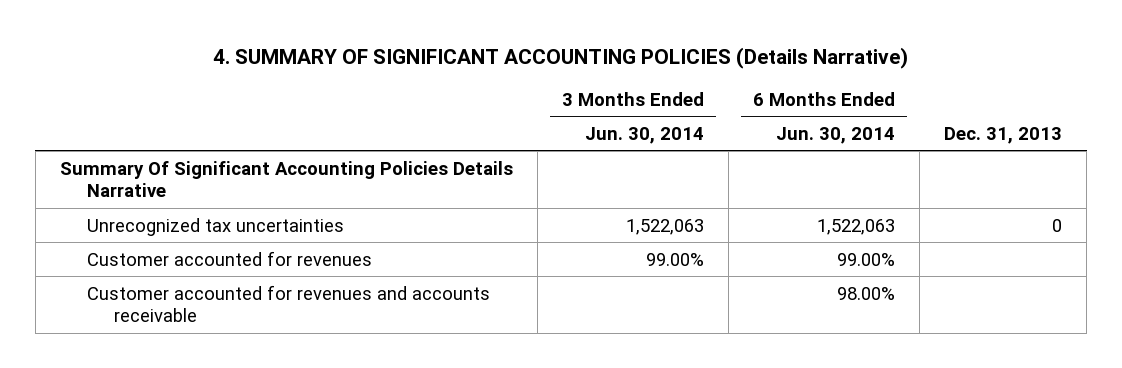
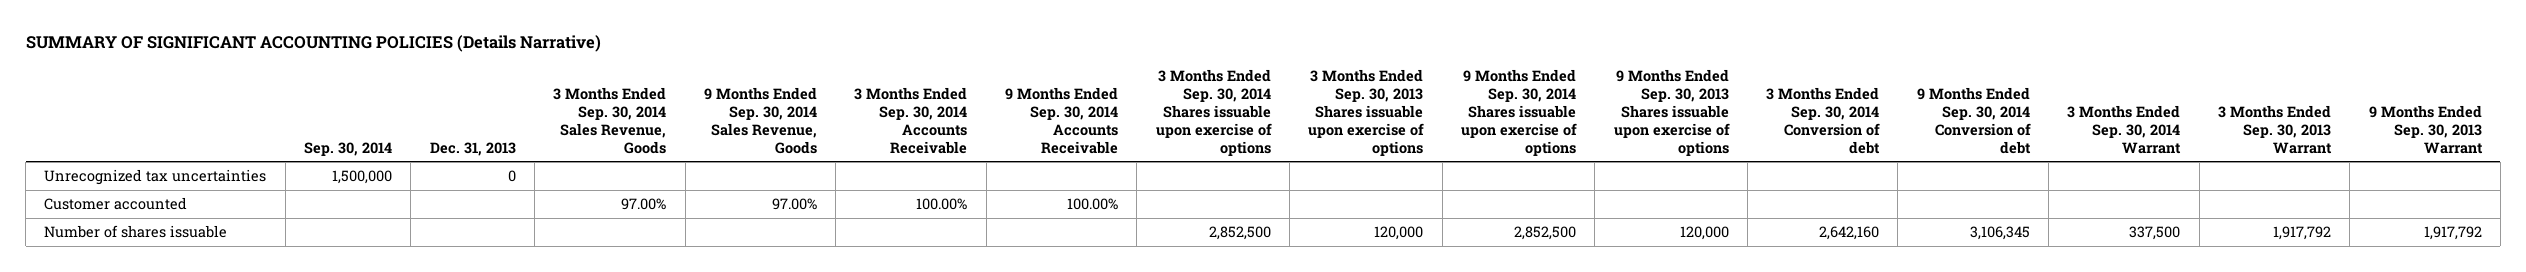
- 4. SUMMARY OF SIGNIFICANT ACCOUNTING POLICIES (Details Narrative)
+ SUMMARY OF SIGNIFICANT ACCOUNTING POLICIES (Details Narrative)
- | 3 Months Ended Jun. 30, 2014 | 6 Months Ended Jun. 30, 2014 | Dec. 31, 2013
+ | Sep. 30, 2014 | Dec. 31, 2013 | 3 Months Ended Sep. 30, 2014 Sales Revenue, Goods | 9 Months Ended Sep. 30, 2014 Sales Revenue, Goods | 3 Months Ended Sep. 30, 2014 Accounts Receivable | 9 Months Ended Sep. 30, 2014 Accounts Receivable | 3 Months Ended Sep. 30, 2014 Shares issuable upon exercise of options | 3 Months Ended Sep. 30, 2013 Shares issuable upon exercise of options | 9 Months Ended Sep. 30, 2014 Shares issuable upon exercise of options | 9 Months Ended Sep. 30, 2013 Shares issuable upon exercise of options | 3 Months Ended Sep. 30, 2014 Conversion of debt | 9 Months Ended Sep. 30, 2014 Conversion of debt | 3 Months Ended Sep. 30, 2014 Warrant | 3 Months Ended Sep. 30, 2013 Warrant | 9 Months Ended Sep. 30, 2013 Warrant
- Summary Of Significant Accounting Policies Details Narrative
- Customer accounted for revenues | 99.00% | 99.00% |
- Customer accounted for revenues and accounts receivable | | 98.00% |
+ Customer accounted | | | 97.00% | 97.00% | 100.00% | 100.00% | | | | | | | | |
+ Number of shares issuable | | | | | | | 2,852,500 | 120,000 | 2,852,500 | 120,000 | 2,642,160 | 3,106,345 | 337,500 | 1,917,792 | 1,917,792

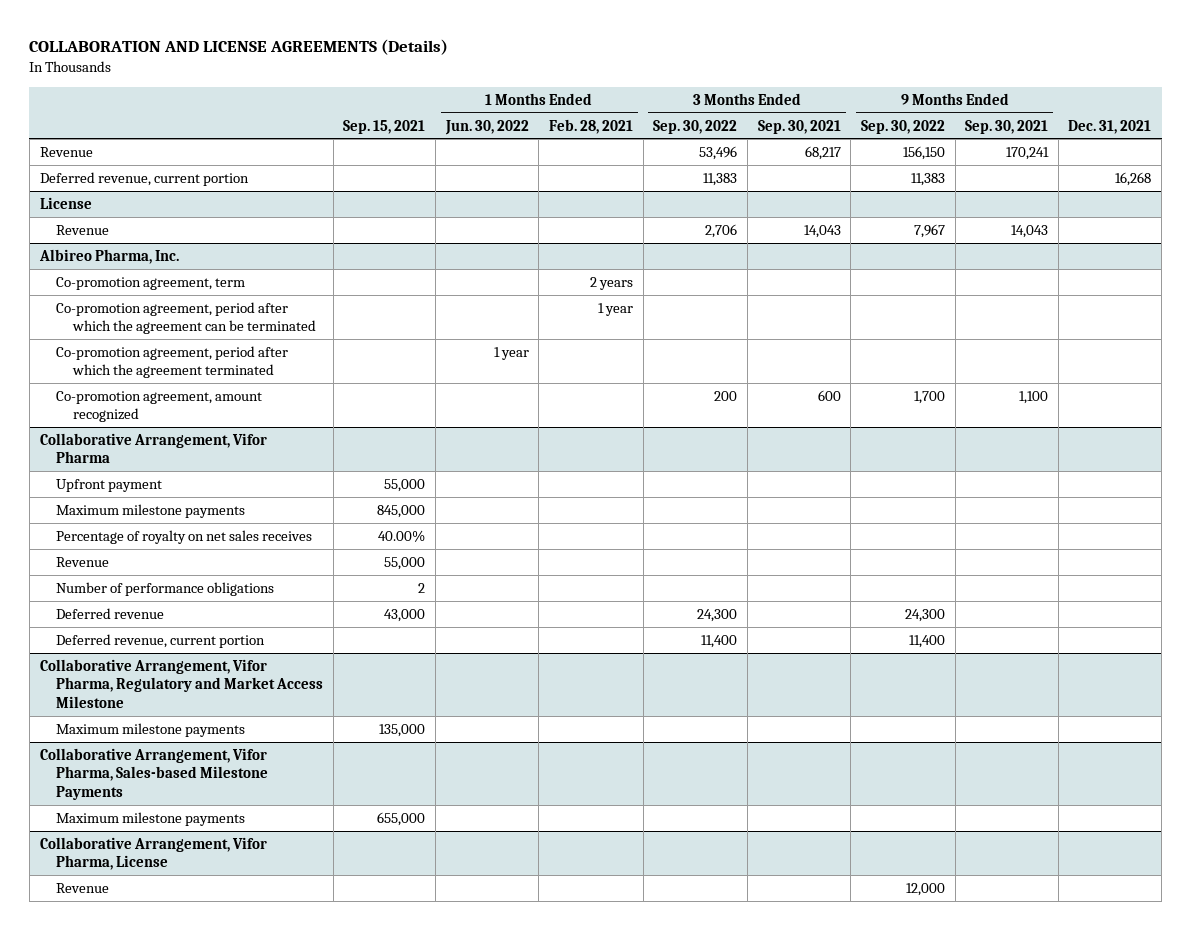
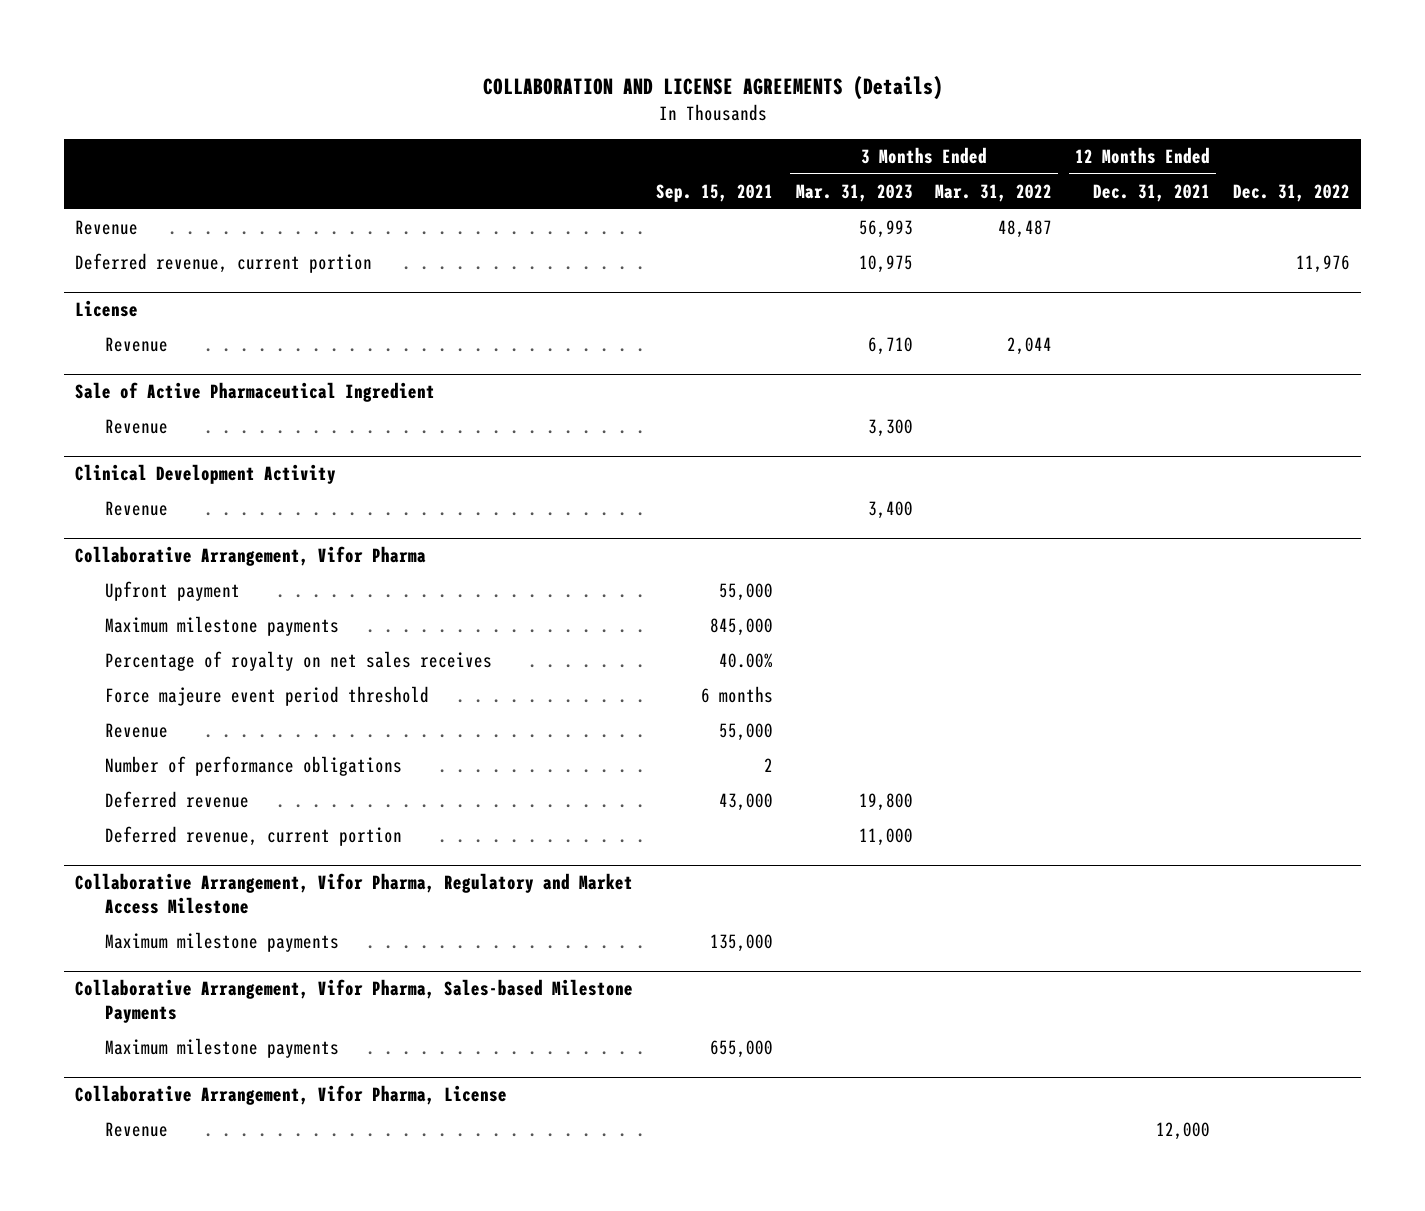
- | Sep. 15, 2021 | 1 Months Ended Jun. 30, 2022 | 1 Months Ended Feb. 28, 2021 | 3 Months Ended Sep. 30, 2022 | 3 Months Ended Sep. 30, 2021 | 9 Months Ended Sep. 30, 2022 | 9 Months Ended Sep. 30, 2021 | Dec. 31, 2021
+ | Sep. 15, 2021 | 3 Months Ended Mar. 31, 2023 | 3 Months Ended Mar. 31, 2022 | 12 Months Ended Dec. 31, 2021 | Dec. 31, 2022
- Albireo Pharma, Inc.
- Co-promotion agreement, term | | | 2 years | | | | |
- Co-promotion agreement, period after which the agreement can be terminated | | | 1 year | | | | |
- Co-promotion agreement, period after which the agreement terminated | | 1 year | | | | | |
- Co-promotion agreement, amount recognized | | | | 200 | 600 | 1,700 | 1,100 |
+ Sale of Active Pharmaceutical Ingredient
+ Revenue | | 3,300 | | |
+ Clinical Development Activity
+ Revenue | | 3,400 | | |
@ Collaborative Arrangement, Vifor Pharma
+ Force majeure event period threshold | 6 months | | | |

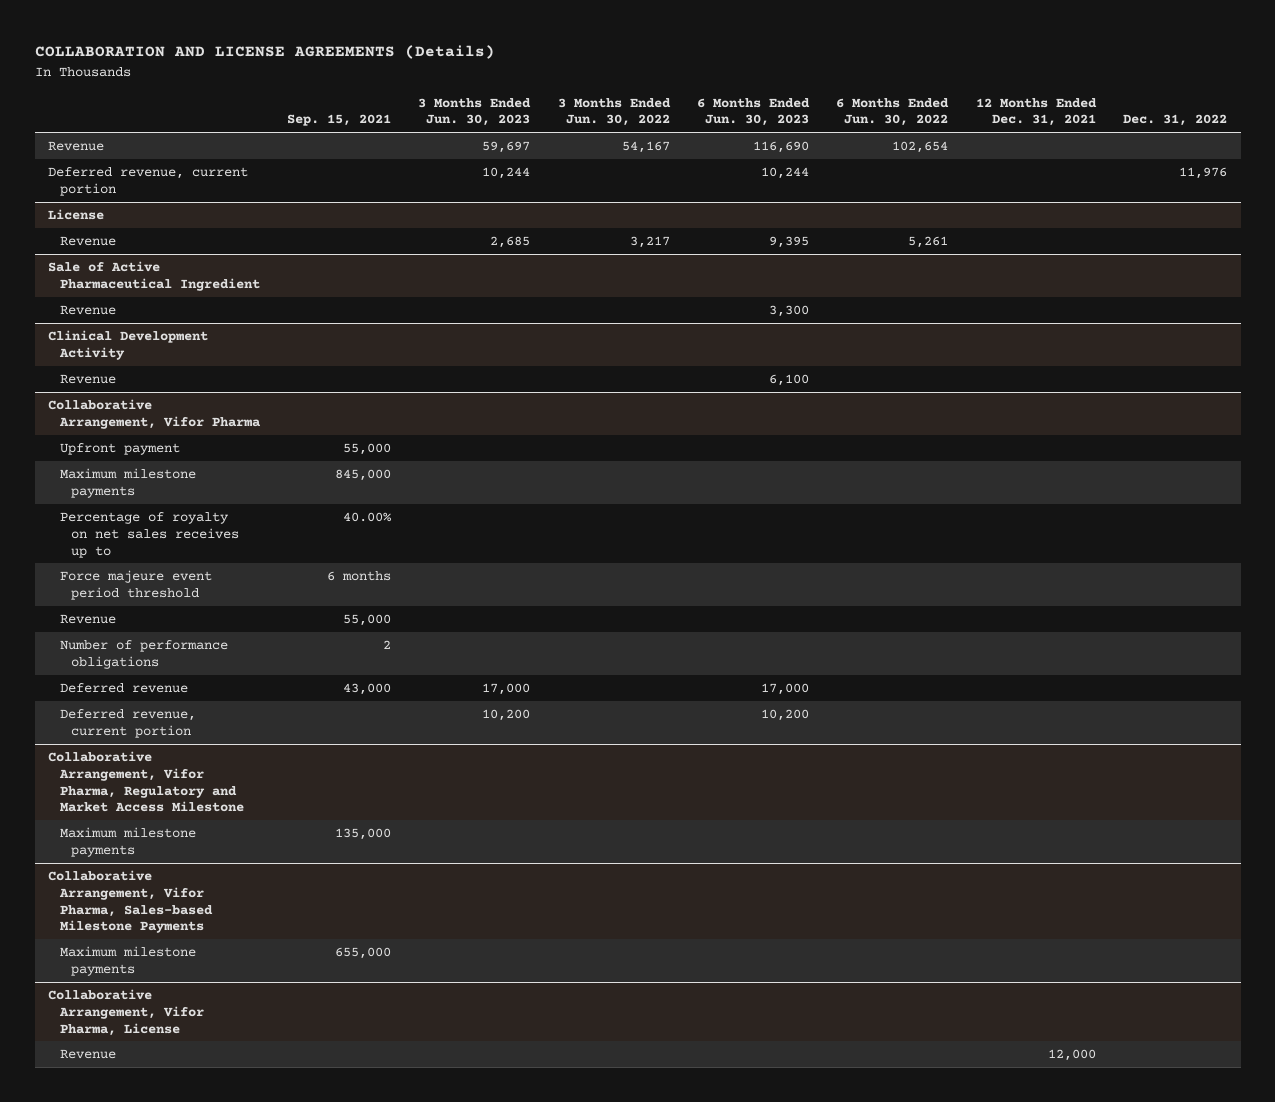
- | Sep. 15, 2021 | 3 Months Ended Mar. 31, 2023 | 3 Months Ended Mar. 31, 2022 | 12 Months Ended Dec. 31, 2021 | Dec. 31, 2022
+ | Sep. 15, 2021 | 3 Months Ended Jun. 30, 2023 | 3 Months Ended Jun. 30, 2022 | 6 Months Ended Jun. 30, 2023 | 6 Months Ended Jun. 30, 2022 | 12 Months Ended Dec. 31, 2021 | Dec. 31, 2022
@ Collaborative Arrangement, Vifor Pharma
- Percentage of royalty on net sales receives | 40.00% | | | |
+ Percentage of royalty on net sales receives up to | 40.00% | | | | | |

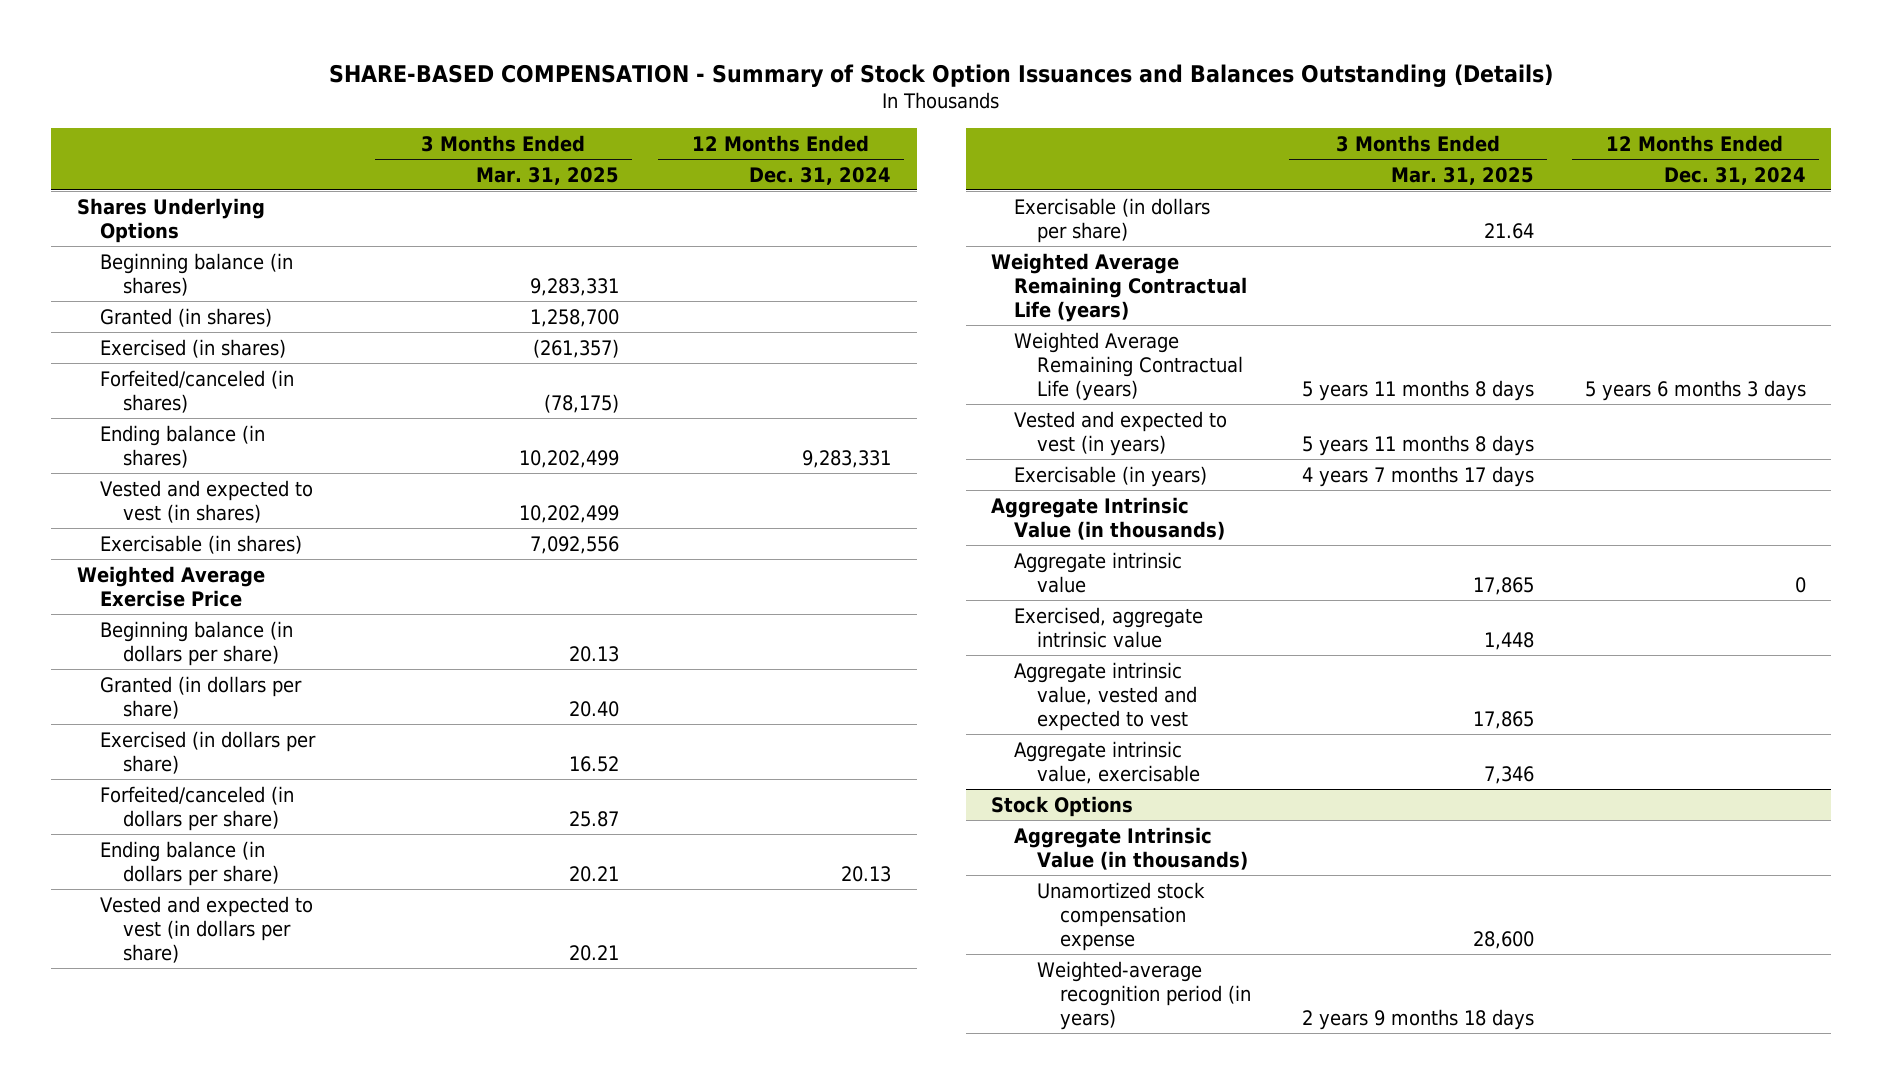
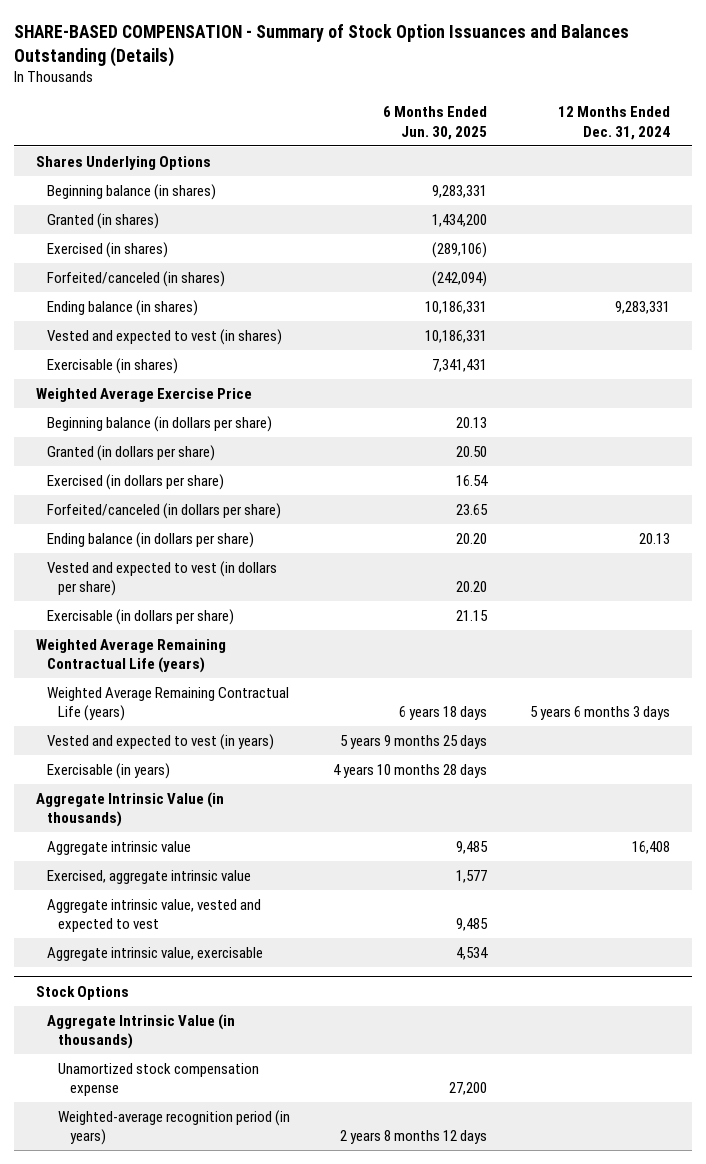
- | 3 Months Ended Mar. 31, 2025 | 12 Months Ended Dec. 31, 2024
+ | 6 Months Ended Jun. 30, 2025 | 12 Months Ended Dec. 31, 2024
- Aggregate intrinsic value | 17,865 | 0
+ Aggregate intrinsic value | 9,485 | 16,408

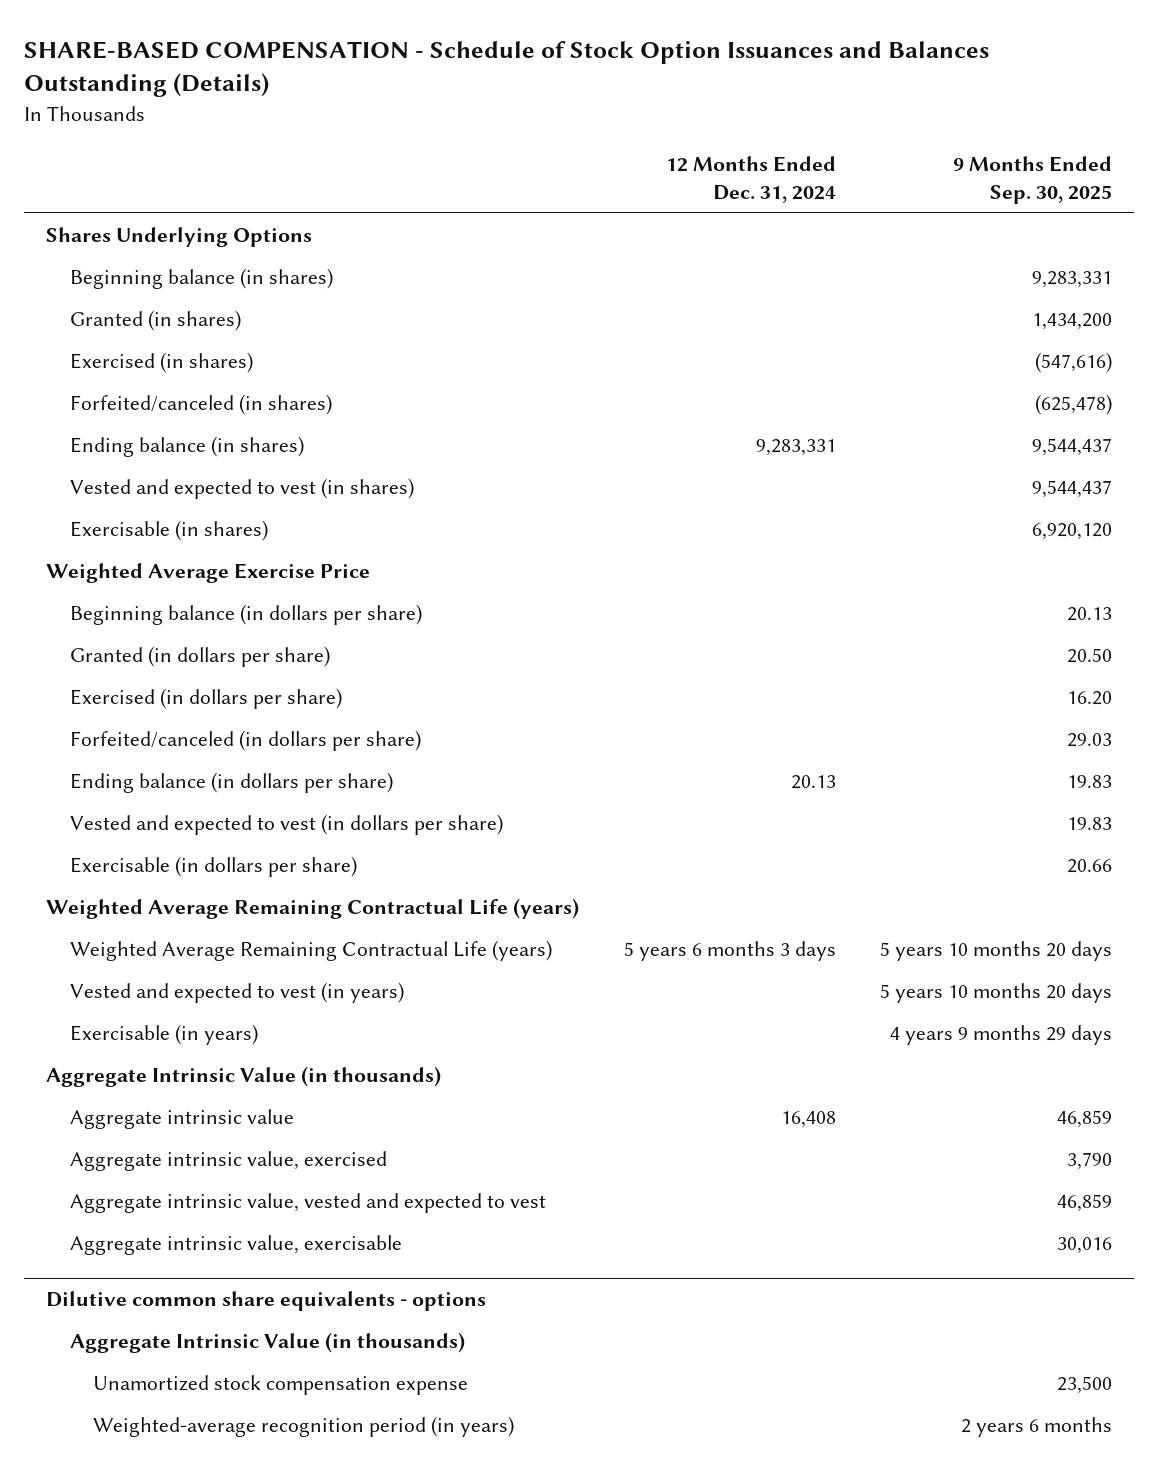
- SHARE-BASED COMPENSATION - Summary of Stock Option Issuances and Balances Outstanding (Details)
+ SHARE-BASED COMPENSATION - Schedule of Stock Option Issuances and Balances Outstanding (Details)
- | 6 Months Ended Jun. 30, 2025 | 12 Months Ended Dec. 31, 2024
+ | 12 Months Ended Dec. 31, 2024 | 9 Months Ended Sep. 30, 2025
- Exercised, aggregate intrinsic value | 1,577 |
+ Aggregate intrinsic value, exercised | | 3,790
- Stock Options
+ Dilutive common share equivalents - options

